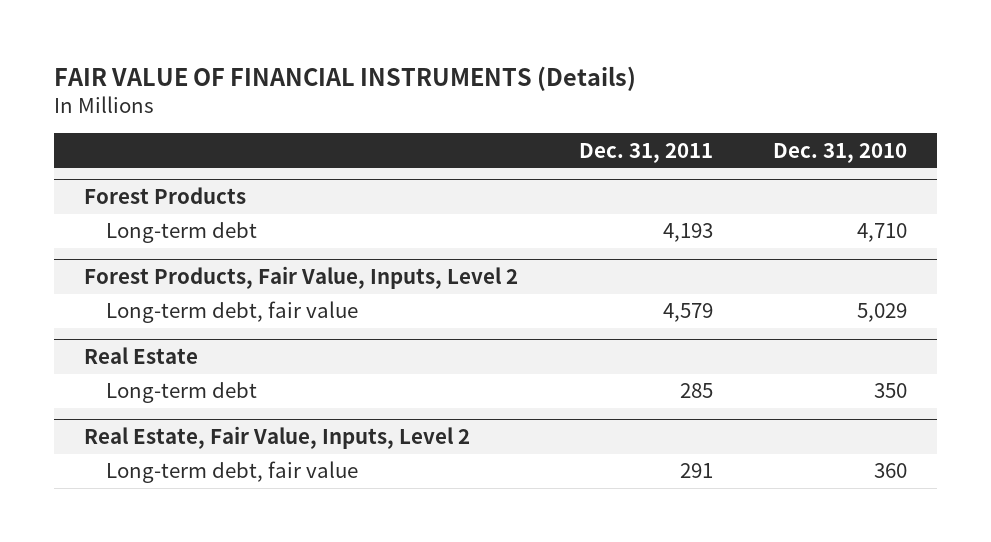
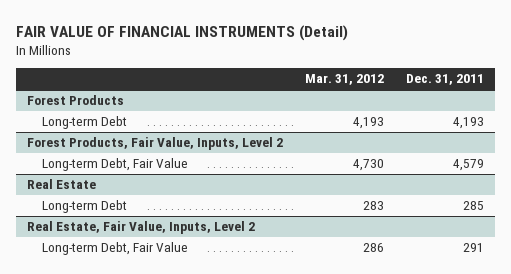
- FAIR VALUE OF FINANCIAL INSTRUMENTS (Details)
+ FAIR VALUE OF FINANCIAL INSTRUMENTS (Detail)
- | Dec. 31, 2011 | Dec. 31, 2010
+ | Mar. 31, 2012 | Dec. 31, 2011
@ Forest Products
- Long-term debt | 4,193 | 4,710
+ Long-term Debt | 4,193 | 4,193
@ Forest Products, Fair Value, Inputs, Level 2
- Long-term debt, fair value | 4,579 | 5,029
+ Long-term Debt, Fair Value | 4,730 | 4,579
@ Real Estate
- Long-term debt | 285 | 350
+ Long-term Debt | 283 | 285
@ Real Estate, Fair Value, Inputs, Level 2
- Long-term debt, fair value | 291 | 360
+ Long-term Debt, Fair Value | 286 | 291

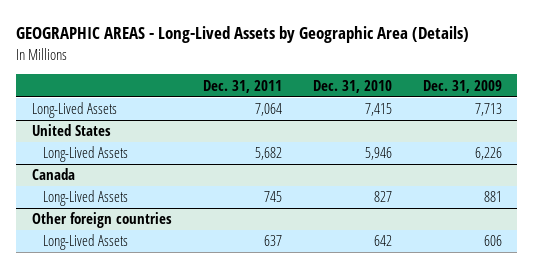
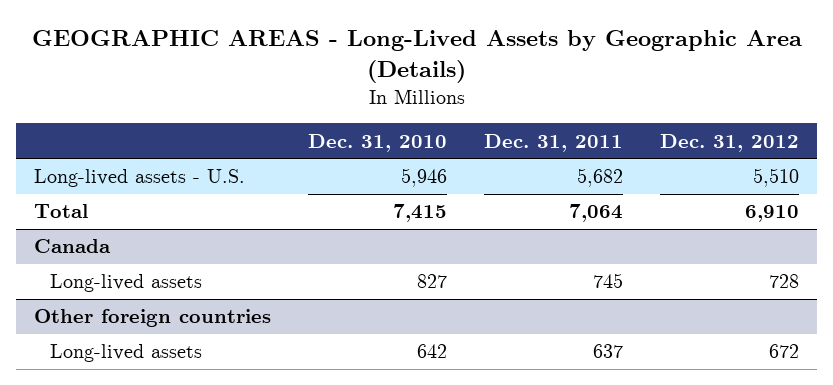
- | Dec. 31, 2011 | Dec. 31, 2010 | Dec. 31, 2009
+ | Dec. 31, 2010 | Dec. 31, 2011 | Dec. 31, 2012
- Long-Lived Assets | 7,064 | 7,415 | 7,713
- United States
- Long-Lived Assets | 5,682 | 5,946 | 6,226
+ Long-lived assets - U.S. | 5,946 | 5,682 | 5,510
+ Total | 7,415 | 7,064 | 6,910
@ Canada
- Long-Lived Assets | 745 | 827 | 881
+ Long-lived assets | 827 | 745 | 728
@ Other foreign countries
- Long-Lived Assets | 637 | 642 | 606
+ Long-lived assets | 642 | 637 | 672

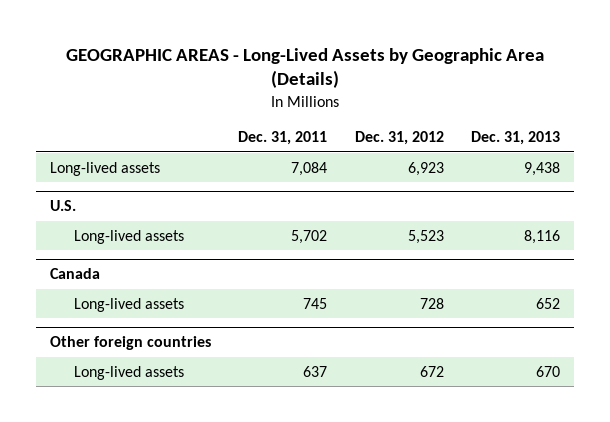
- | Dec. 31, 2010 | Dec. 31, 2011 | Dec. 31, 2012
+ | Dec. 31, 2011 | Dec. 31, 2012 | Dec. 31, 2013
- Long-lived assets - U.S. | 5,946 | 5,682 | 5,510
- Total | 7,415 | 7,064 | 6,910
+ Long-lived assets | 7,084 | 6,923 | 9,438
+ U.S.
+ Long-lived assets | 5,702 | 5,523 | 8,116

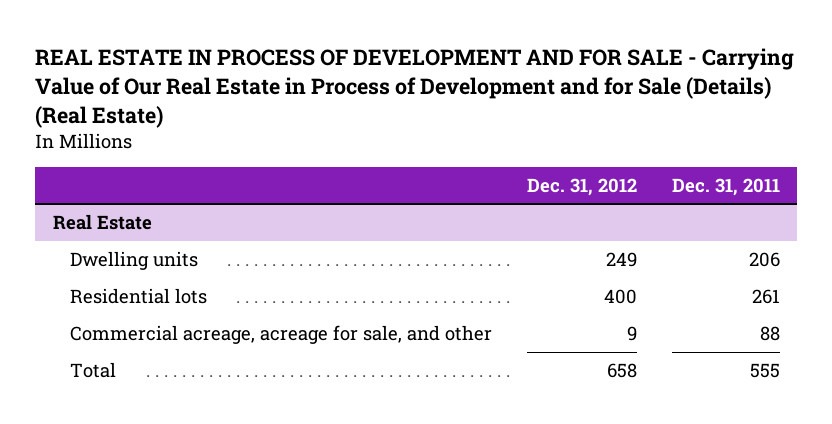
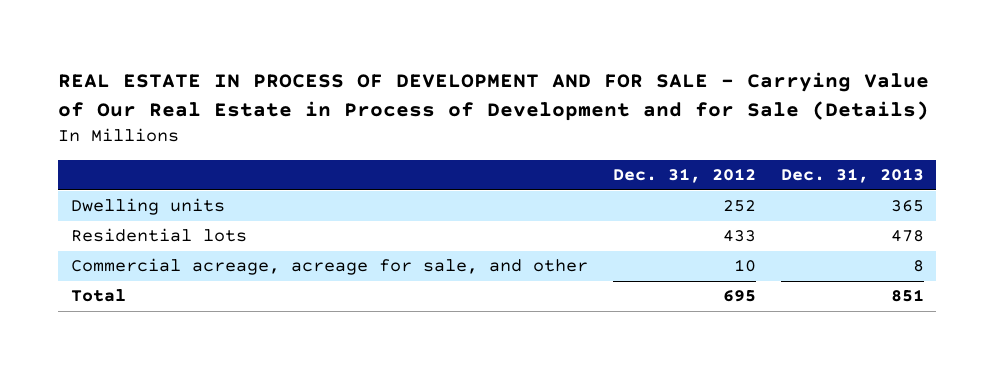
- REAL ESTATE IN PROCESS OF DEVELOPMENT AND FOR SALE - Carrying Value of Our Real Estate in Process of Development and for Sale (Details) (Real Estate)
+ REAL ESTATE IN PROCESS OF DEVELOPMENT AND FOR SALE - Carrying Value of Our Real Estate in Process of Development and for Sale (Details)
- | Dec. 31, 2012 | Dec. 31, 2011
+ | Dec. 31, 2012 | Dec. 31, 2013
- Real Estate
- Dwelling units | 249 | 206
- Residential lots | 400 | 261
- Commercial acreage, acreage for sale, and other | 9 | 88
- Total | 658 | 555
+ Dwelling units | 252 | 365
+ Residential lots | 433 | 478
+ Commercial acreage, acreage for sale, and other | 10 | 8
+ Total | 695 | 851

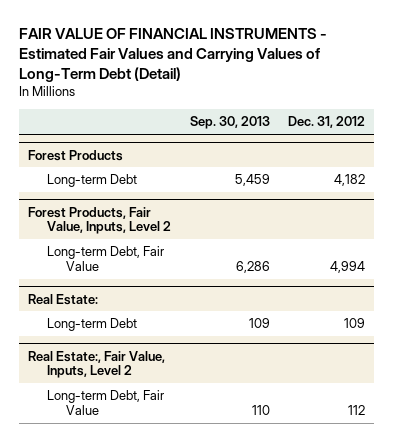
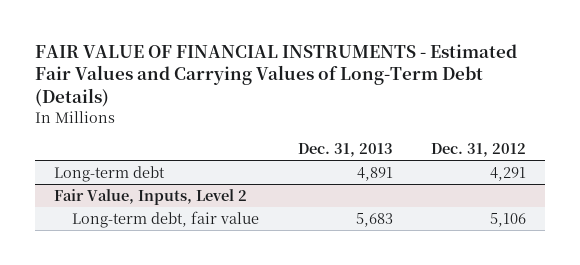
- FAIR VALUE OF FINANCIAL INSTRUMENTS - Estimated Fair Values and Carrying Values of Long-Term Debt (Detail)
+ FAIR VALUE OF FINANCIAL INSTRUMENTS - Estimated Fair Values and Carrying Values of Long-Term Debt (Details)
- | Sep. 30, 2013 | Dec. 31, 2012
+ | Dec. 31, 2013 | Dec. 31, 2012
- Forest Products
- Long-term Debt | 5,459 | 4,182
- Forest Products, Fair Value, Inputs, Level 2
- Long-term Debt, Fair Value | 6,286 | 4,994
- Real Estate:
- Long-term Debt | 109 | 109
- Real Estate:, Fair Value, Inputs, Level 2
- Long-term Debt, Fair Value | 110 | 112
+ Long-term debt | 4,891 | 4,291
+ Fair Value, Inputs, Level 2
+ Long-term debt, fair value | 5,683 | 5,106

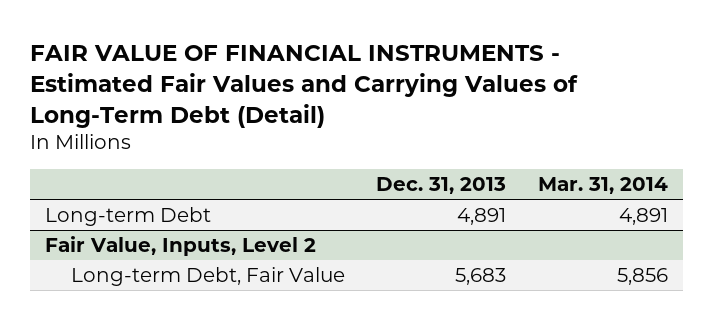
- FAIR VALUE OF FINANCIAL INSTRUMENTS - Estimated Fair Values and Carrying Values of Long-Term Debt (Details)
+ FAIR VALUE OF FINANCIAL INSTRUMENTS - Estimated Fair Values and Carrying Values of Long-Term Debt (Detail)
- | Dec. 31, 2013 | Dec. 31, 2012
+ | Dec. 31, 2013 | Mar. 31, 2014
- Long-term debt | 4,891 | 4,291
+ Long-term Debt | 4,891 | 4,891
@ Fair Value, Inputs, Level 2
- Long-term debt, fair value | 5,683 | 5,106
+ Long-term Debt, Fair Value | 5,683 | 5,856

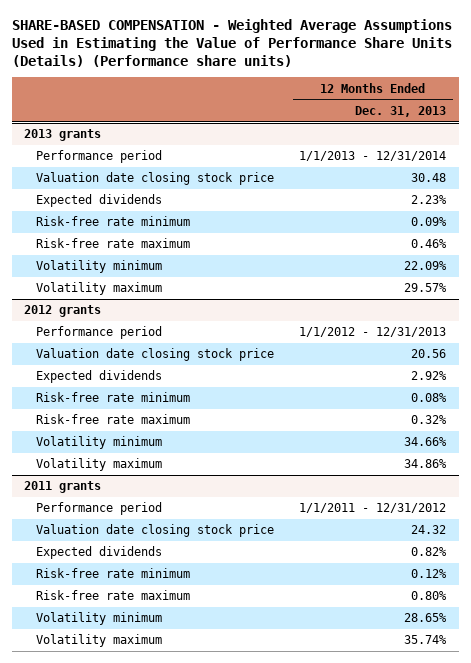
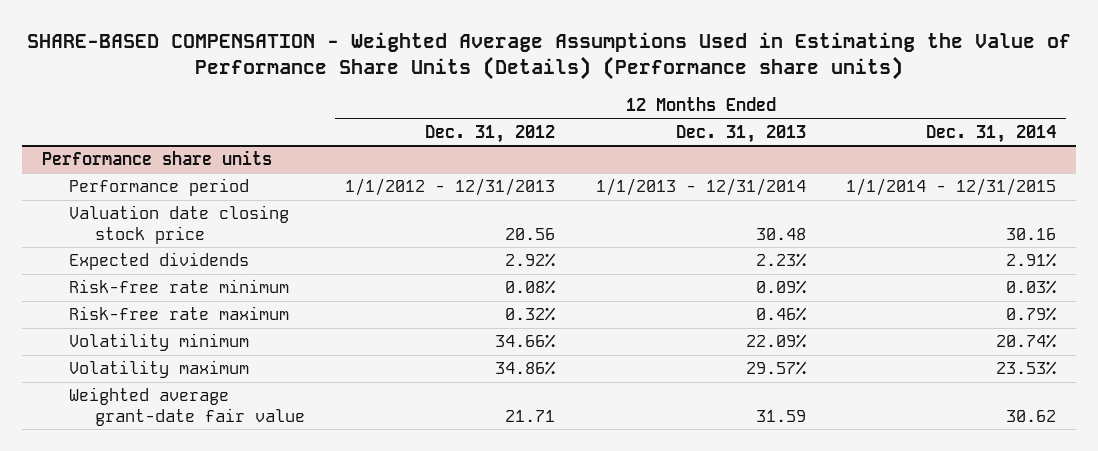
- | 12 Months Ended Dec. 31, 2013
+ | 12 Months Ended Dec. 31, 2012 | 12 Months Ended Dec. 31, 2013 | 12 Months Ended Dec. 31, 2014
- 2013 grants
+ Performance share units
- 2012 grants
- Performance period | 1/1/2012 - 12/31/2013
- Valuation date closing stock price | 20.56
- Expected dividends | 2.92%
- Risk-free rate minimum | 0.08%
- Risk-free rate maximum | 0.32%
- Volatility minimum | 34.66%
- Volatility maximum | 34.86%
- 2011 grants
- Performance period | 1/1/2011 - 12/31/2012
- Valuation date closing stock price | 24.32
- Expected dividends | 0.82%
- Risk-free rate minimum | 0.12%
- Risk-free rate maximum | 0.80%
- Volatility minimum | 28.65%
- Volatility maximum | 35.74%
+ Weighted average grant-date fair value | 21.71 | 31.59 | 30.62

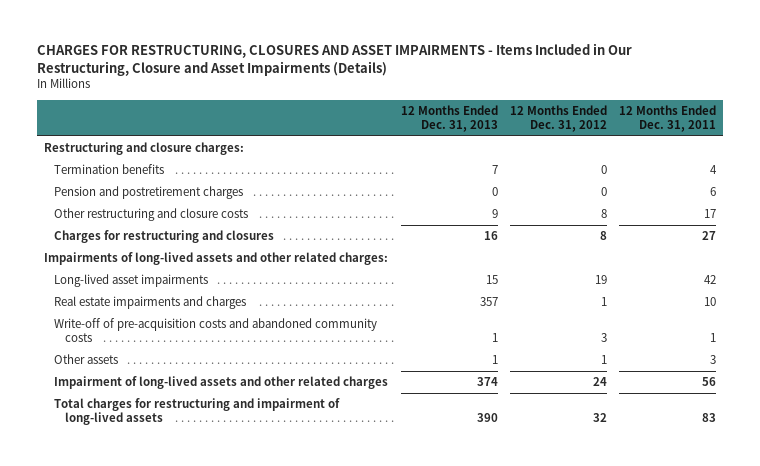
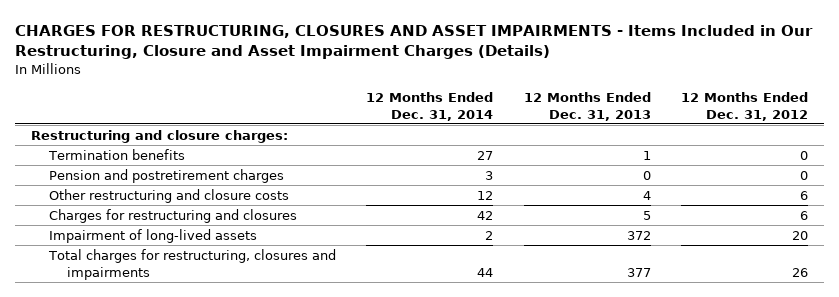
- CHARGES FOR RESTRUCTURING, CLOSURES AND ASSET IMPAIRMENTS - Items Included in Our Restructuring, Closure and Asset Impairments (Details)
+ CHARGES FOR RESTRUCTURING, CLOSURES AND ASSET IMPAIRMENTS - Items Included in Our Restructuring, Closure and Asset Impairment Charges (Details)
- | 12 Months Ended Dec. 31, 2013 | 12 Months Ended Dec. 31, 2012 | 12 Months Ended Dec. 31, 2011
+ | 12 Months Ended Dec. 31, 2014 | 12 Months Ended Dec. 31, 2013 | 12 Months Ended Dec. 31, 2012
- Termination benefits | 7 | 0 | 4
+ Termination benefits | 27 | 1 | 0
- Other restructuring and closure costs | 9 | 8 | 17
- Charges for restructuring and closures | 16 | 8 | 27
- Impairments of long-lived assets and other related charges:
- Long-lived asset impairments | 15 | 19 | 42
- Real estate impairments and charges | 357 | 1 | 10
- Write-off of pre-acquisition costs and abandoned community costs | 1 | 3 | 1
- Other assets | 1 | 1 | 3
- Impairment of long-lived assets and other related charges | 374 | 24 | 56
- Total charges for restructuring and impairment of long-lived assets | 390 | 32 | 83
+ Other restructuring and closure costs | 12 | 4 | 6
+ Charges for restructuring and closures | 42 | 5 | 6
+ Impairment of long-lived assets | 2 | 372 | 20
+ Total charges for restructuring, closures and impairments | 44 | 377 | 26

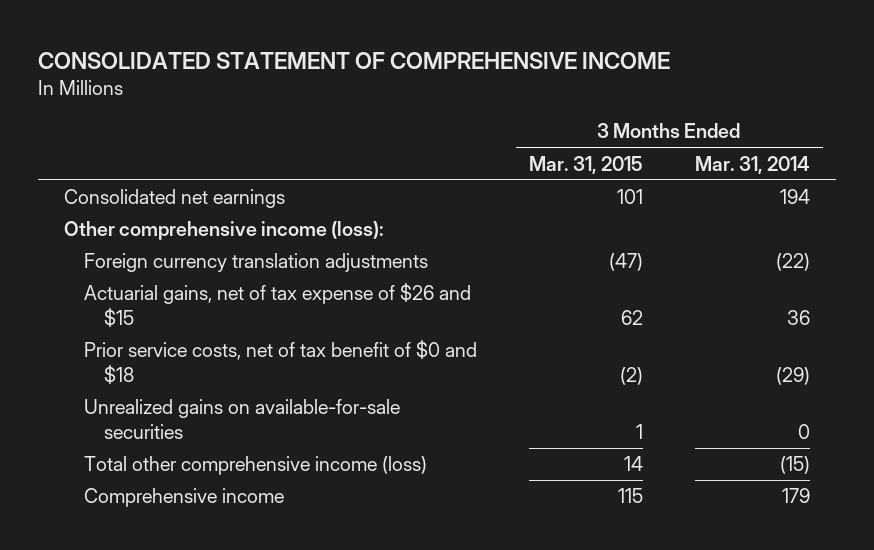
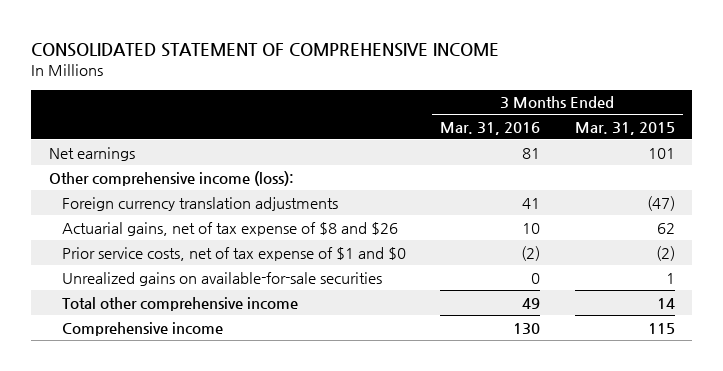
- | 3 Months Ended Mar. 31, 2015 | 3 Months Ended Mar. 31, 2014
+ | 3 Months Ended Mar. 31, 2016 | 3 Months Ended Mar. 31, 2015
- Consolidated net earnings | 101 | 194
+ Net earnings | 81 | 101
- Actuarial gains, net of tax expense of $26 and $15 | 62 | 36
- Prior service costs, net of tax benefit of $0 and $18 | (2) | (29)
+ Actuarial gains, net of tax expense of $8 and $26 | 10 | 62
+ Prior service costs, net of tax expense of $1 and $0 | (2) | (2)
- Total other comprehensive income (loss) | 14 | (15)
+ Total other comprehensive income | 49 | 14

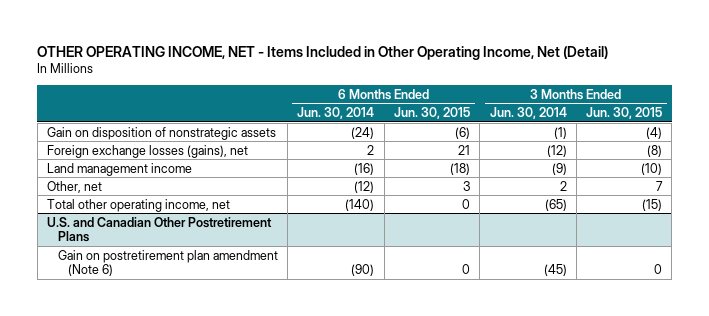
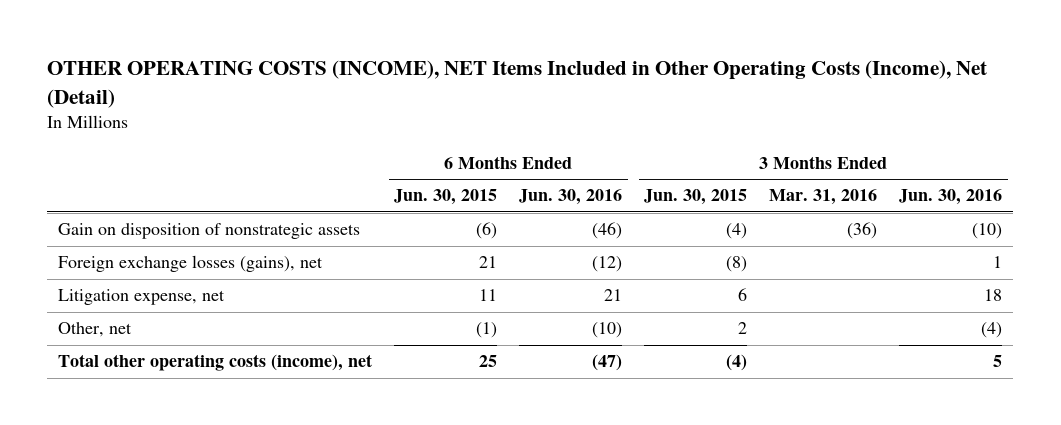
- OTHER OPERATING INCOME, NET - Items Included in Other Operating Income, Net (Detail)
+ OTHER OPERATING COSTS (INCOME), NET Items Included in Other Operating Costs (Income), Net (Detail)
- | 6 Months Ended Jun. 30, 2014 | 6 Months Ended Jun. 30, 2015 | 3 Months Ended Jun. 30, 2014 | 3 Months Ended Jun. 30, 2015
+ | 6 Months Ended Jun. 30, 2015 | 6 Months Ended Jun. 30, 2016 | 3 Months Ended Jun. 30, 2015 | 3 Months Ended Mar. 31, 2016 | 3 Months Ended Jun. 30, 2016
- Land management income | (16) | (18) | (9) | (10)
- Other, net | (12) | 3 | 2 | 7
- Total other operating income, net | (140) | 0 | (65) | (15)
- U.S. and Canadian Other Postretirement Plans
- Gain on postretirement plan amendment (Note 6) | (90) | 0 | (45) | 0
+ Litigation expense, net | 11 | 21 | 6 | | 18
+ Other, net | (1) | (10) | 2 | | (4)
+ Total other operating costs (income), net | 25 | (47) | (4) | | 5

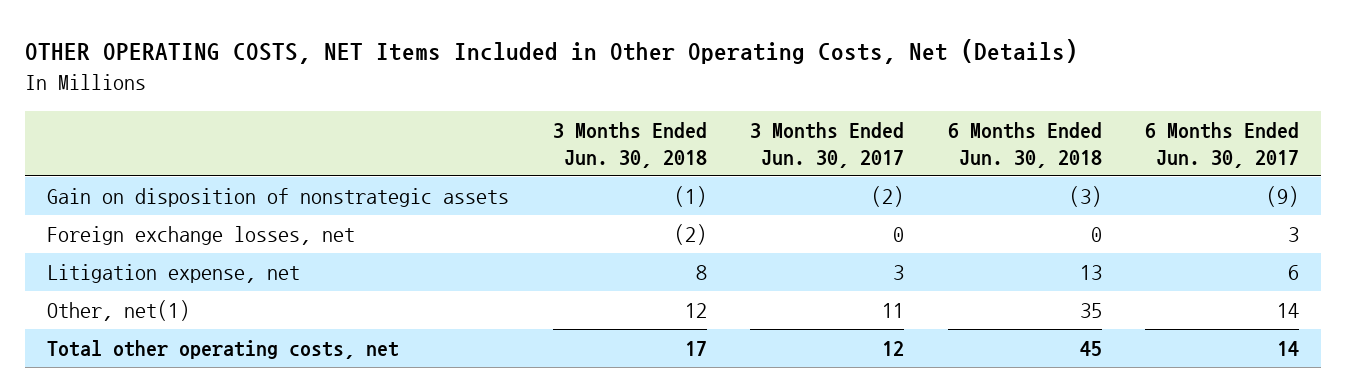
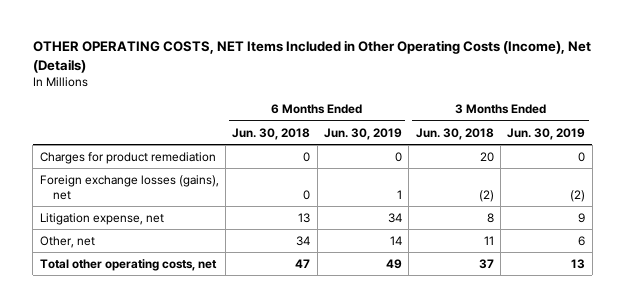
- OTHER OPERATING COSTS, NET Items Included in Other Operating Costs, Net (Details)
+ OTHER OPERATING COSTS, NET Items Included in Other Operating Costs (Income), Net (Details)
- | 3 Months Ended Jun. 30, 2018 | 3 Months Ended Jun. 30, 2017 | 6 Months Ended Jun. 30, 2018 | 6 Months Ended Jun. 30, 2017
+ | 6 Months Ended Jun. 30, 2018 | 6 Months Ended Jun. 30, 2019 | 3 Months Ended Jun. 30, 2018 | 3 Months Ended Jun. 30, 2019
- Gain on disposition of nonstrategic assets | (1) | (2) | (3) | (9)
- Foreign exchange losses, net | (2) | 0 | 0 | 3
+ Charges for product remediation | 0 | 0 | 20 | 0
+ Foreign exchange losses (gains), net | 0 | 1 | (2) | (2)
- Other, net(1) | 12 | 11 | 35 | 14
- Total other operating costs, net | 17 | 12 | 45 | 14
+ Other, net | 34 | 14 | 11 | 6
+ Total other operating costs, net | 47 | 49 | 37 | 13

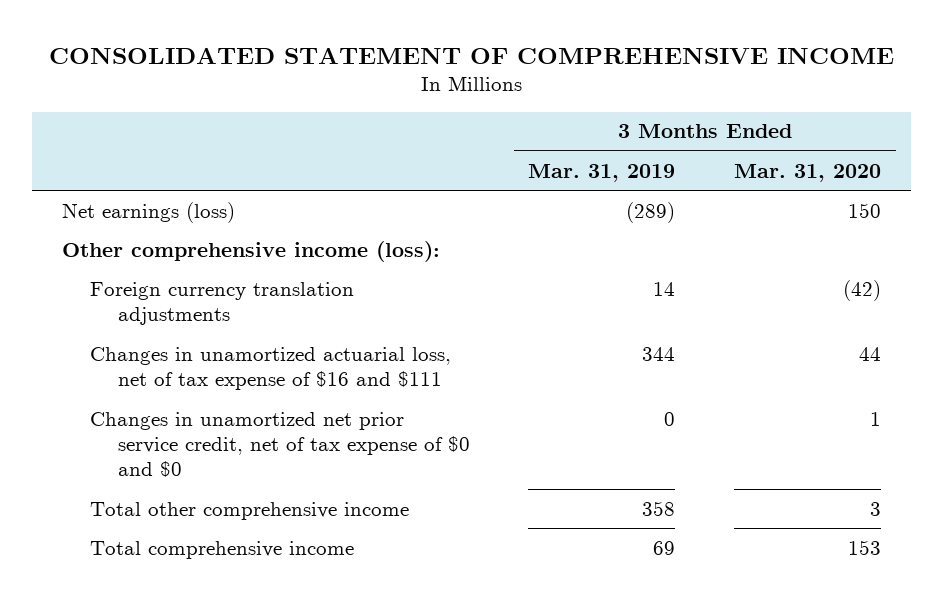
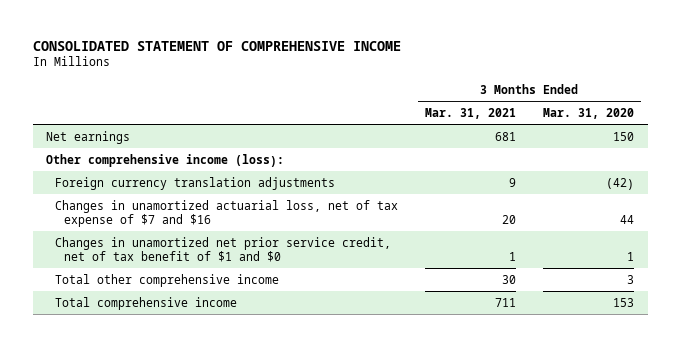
- | 3 Months Ended Mar. 31, 2019 | 3 Months Ended Mar. 31, 2020
+ | 3 Months Ended Mar. 31, 2021 | 3 Months Ended Mar. 31, 2020
- Net earnings (loss) | (289) | 150
+ Net earnings | 681 | 150
- Changes in unamortized actuarial loss, net of tax expense of $16 and $111 | 344 | 44
- Changes in unamortized net prior service credit, net of tax expense of $0 and $0 | 0 | 1
+ Changes in unamortized actuarial loss, net of tax expense of $7 and $16 | 20 | 44
+ Changes in unamortized net prior service credit, net of tax benefit of $1 and $0 | 1 | 1

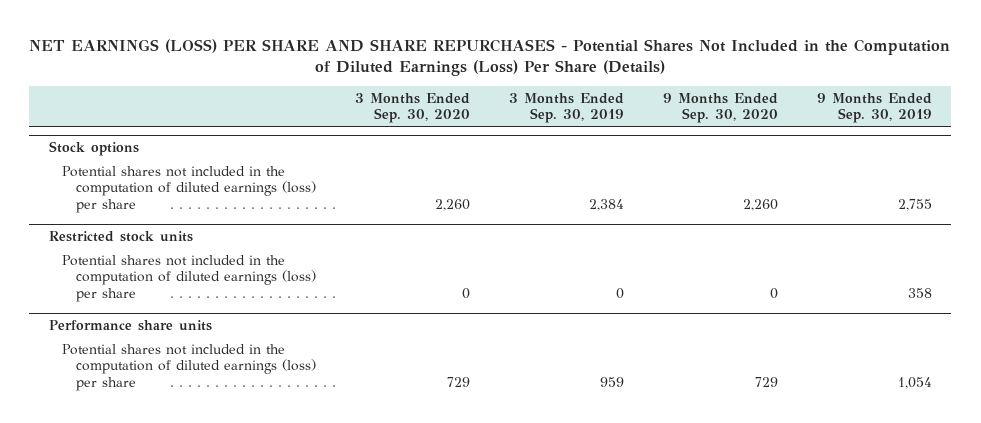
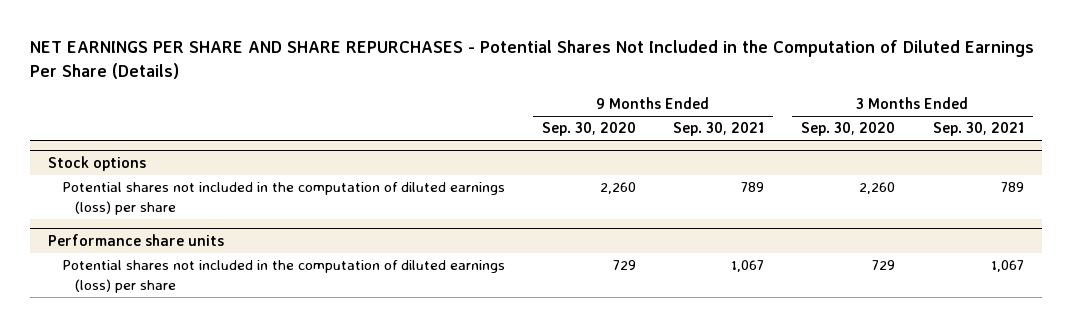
- NET EARNINGS (LOSS) PER SHARE AND SHARE REPURCHASES - Potential Shares Not Included in the Computation of Diluted Earnings (Loss) Per Share (Details)
+ NET EARNINGS PER SHARE AND SHARE REPURCHASES - Potential Shares Not Included in the Computation of Diluted Earnings Per Share (Details)
- | 3 Months Ended Sep. 30, 2020 | 3 Months Ended Sep. 30, 2019 | 9 Months Ended Sep. 30, 2020 | 9 Months Ended Sep. 30, 2019
+ | 9 Months Ended Sep. 30, 2020 | 9 Months Ended Sep. 30, 2021 | 3 Months Ended Sep. 30, 2020 | 3 Months Ended Sep. 30, 2021
- Restricted stock units
- Potential shares not included in the computation of diluted earnings (loss) per share | 0 | 0 | 0 | 358

